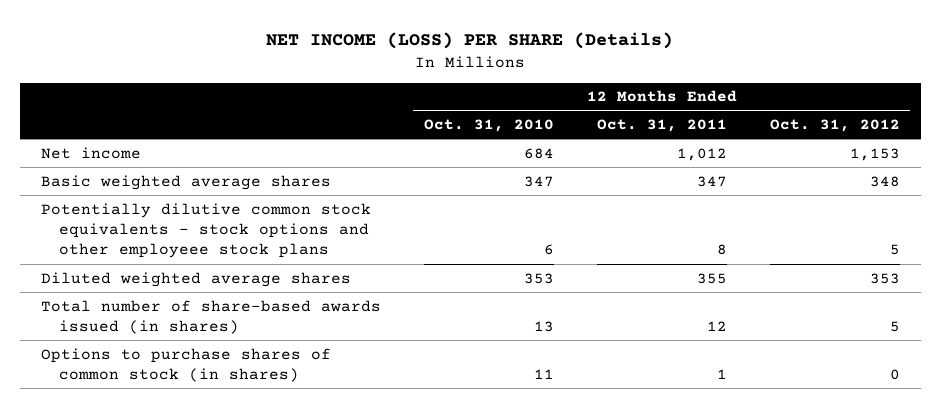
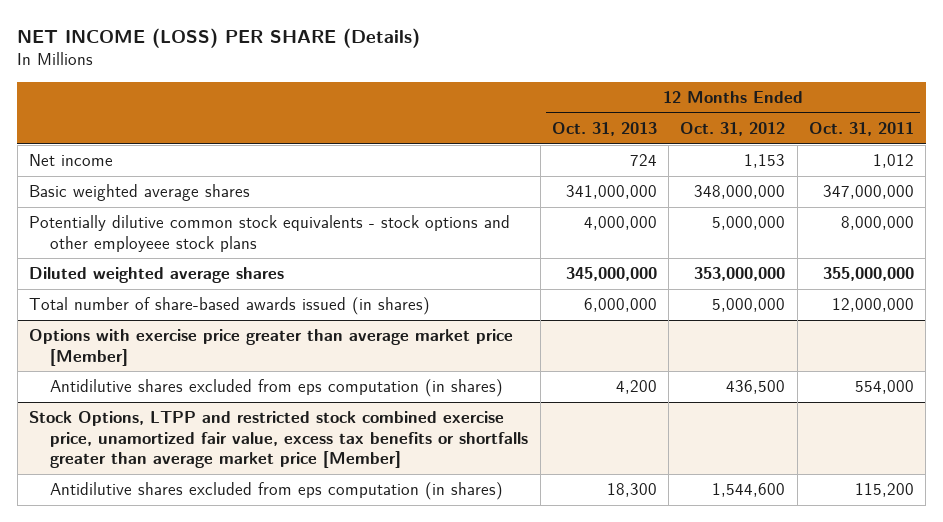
- | 12 Months Ended Oct. 31, 2010 | 12 Months Ended Oct. 31, 2011 | 12 Months Ended Oct. 31, 2012
+ | 12 Months Ended Oct. 31, 2013 | 12 Months Ended Oct. 31, 2012 | 12 Months Ended Oct. 31, 2011
- Basic weighted average shares | 347 | 347 | 348
- Potentially dilutive common stock equivalents - stock options and other employeee stock plans | 6 | 8 | 5
- Diluted weighted average shares | 353 | 355 | 353
- Total number of share-based awards issued (in shares) | 13 | 12 | 5
- Options to purchase shares of common stock (in shares) | 11 | 1 | 0
+ Basic weighted average shares | 341,000,000 | 348,000,000 | 347,000,000
+ Potentially dilutive common stock equivalents - stock options and other employeee stock plans | 4,000,000 | 5,000,000 | 8,000,000
+ Diluted weighted average shares | 345,000,000 | 353,000,000 | 355,000,000
+ Total number of share-based awards issued (in shares) | 6,000,000 | 5,000,000 | 12,000,000
+ Options with exercise price greater than average market price [Member]
+ Antidilutive shares excluded from eps computation (in shares) | 4,200 | 436,500 | 554,000
+ Stock Options, LTPP and restricted stock combined exercise price, unamortized fair value, excess tax benefits or shortfalls greater than average market price [Member]
+ Antidilutive shares excluded from eps computation (in shares) | 18,300 | 1,544,600 | 115,200

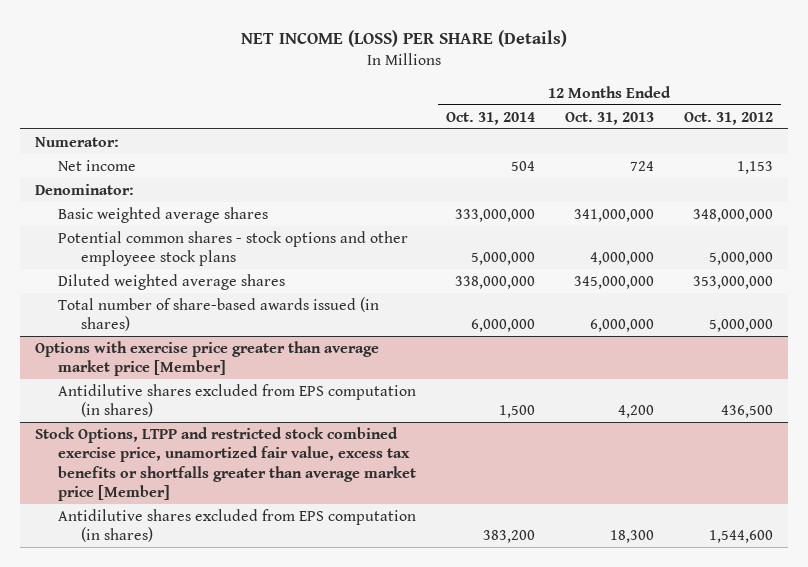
- | 12 Months Ended Oct. 31, 2013 | 12 Months Ended Oct. 31, 2012 | 12 Months Ended Oct. 31, 2011
+ | 12 Months Ended Oct. 31, 2014 | 12 Months Ended Oct. 31, 2013 | 12 Months Ended Oct. 31, 2012
+ Numerator:
+ Denominator:
- Potentially dilutive common stock equivalents - stock options and other employeee stock plans | 4,000,000 | 5,000,000 | 8,000,000
+ Potential common shares - stock options and other employeee stock plans | 5,000,000 | 4,000,000 | 5,000,000
@ Options with exercise price greater than average market price [Member]
- Antidilutive shares excluded from eps computation (in shares) | 4,200 | 436,500 | 554,000
+ Antidilutive shares excluded from EPS computation (in shares) | 1,500 | 4,200 | 436,500
@ Stock Options, LTPP and restricted stock combined exercise price, unamortized fair value, excess tax benefits or shortfalls greater than average market price [Member]
- Antidilutive shares excluded from eps computation (in shares) | 18,300 | 1,544,600 | 115,200
+ Antidilutive shares excluded from EPS computation (in shares) | 383,200 | 18,300 | 1,544,600

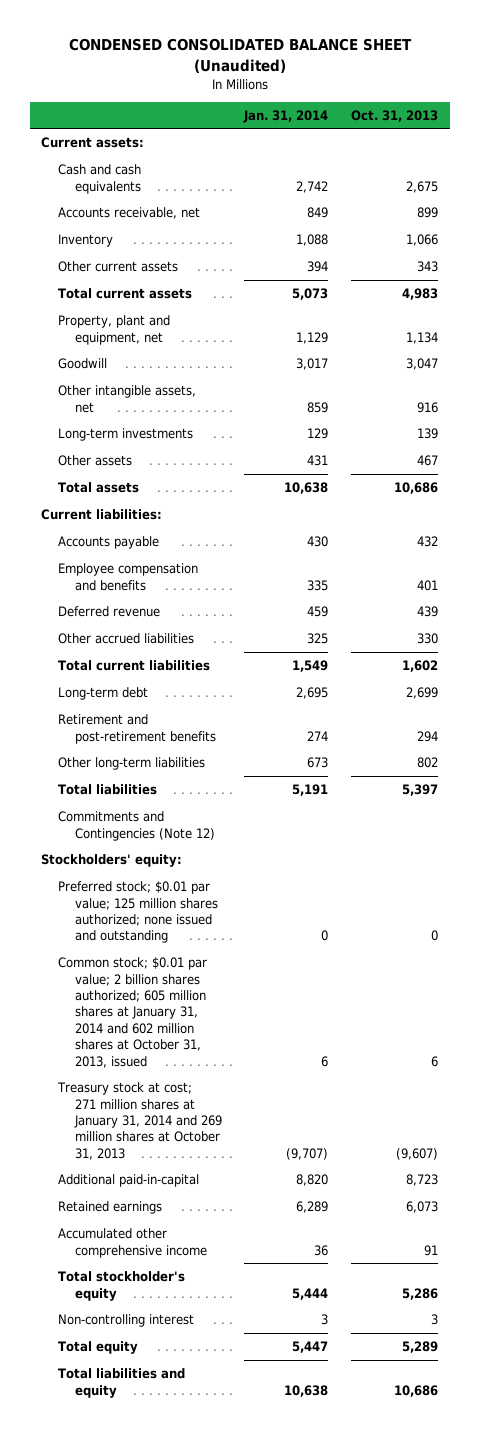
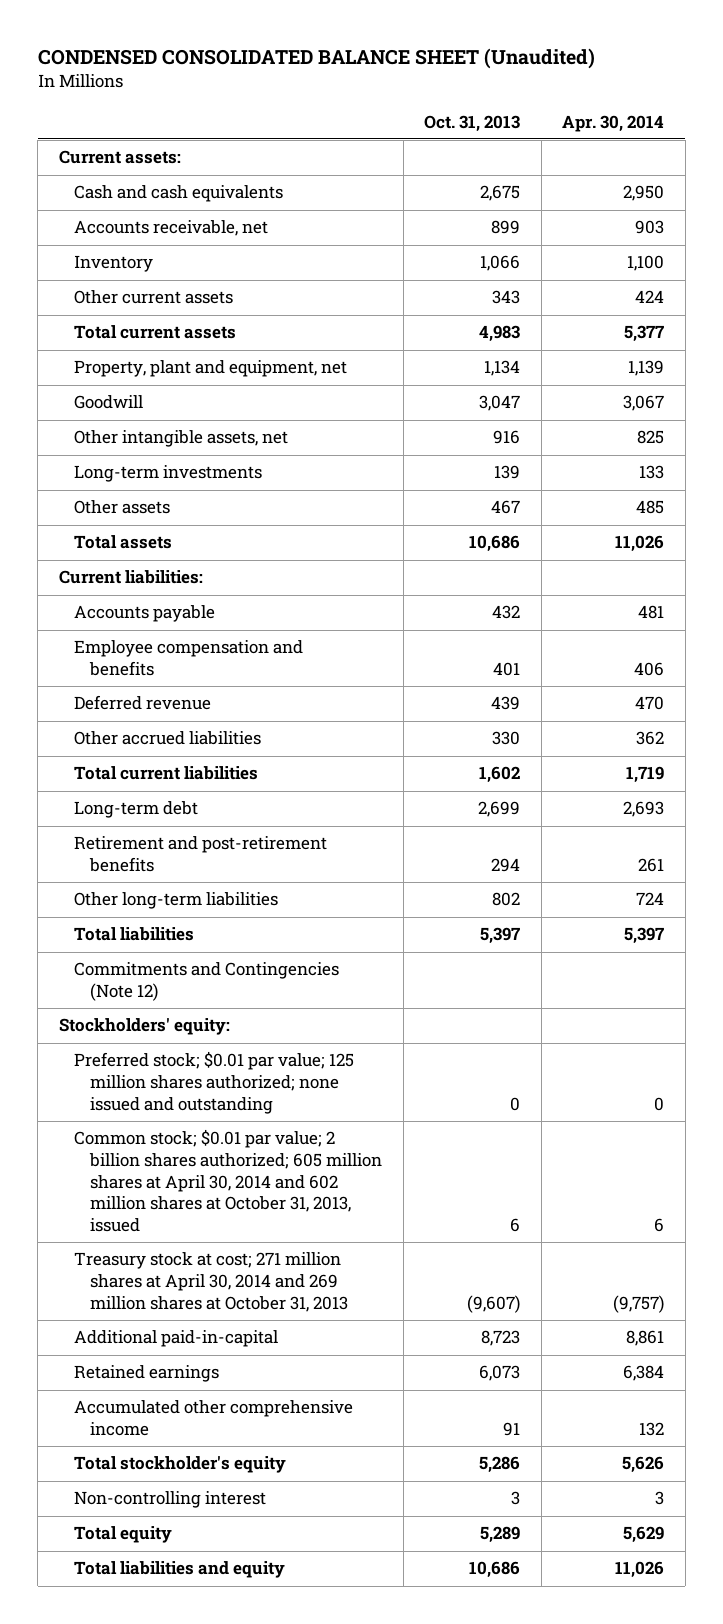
- | Jan. 31, 2014 | Oct. 31, 2013
+ | Oct. 31, 2013 | Apr. 30, 2014
- Common stock; $0.01 par value; 2 billion shares authorized; 605 million shares at January 31, 2014 and 602 million shares at October 31, 2013, issued | 6 | 6
- Treasury stock at cost; 271 million shares at January 31, 2014 and 269 million shares at October 31, 2013 | (9,707) | (9,607)
+ Common stock; $0.01 par value; 2 billion shares authorized; 605 million shares at April 30, 2014 and 602 million shares at October 31, 2013, issued | 6 | 6
+ Treasury stock at cost; 271 million shares at April 30, 2014 and 269 million shares at October 31, 2013 | (9,607) | (9,757)

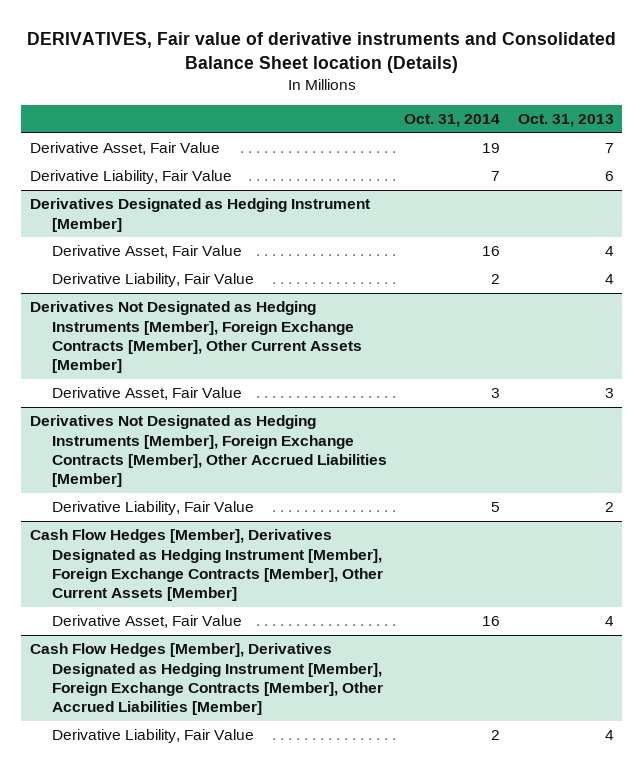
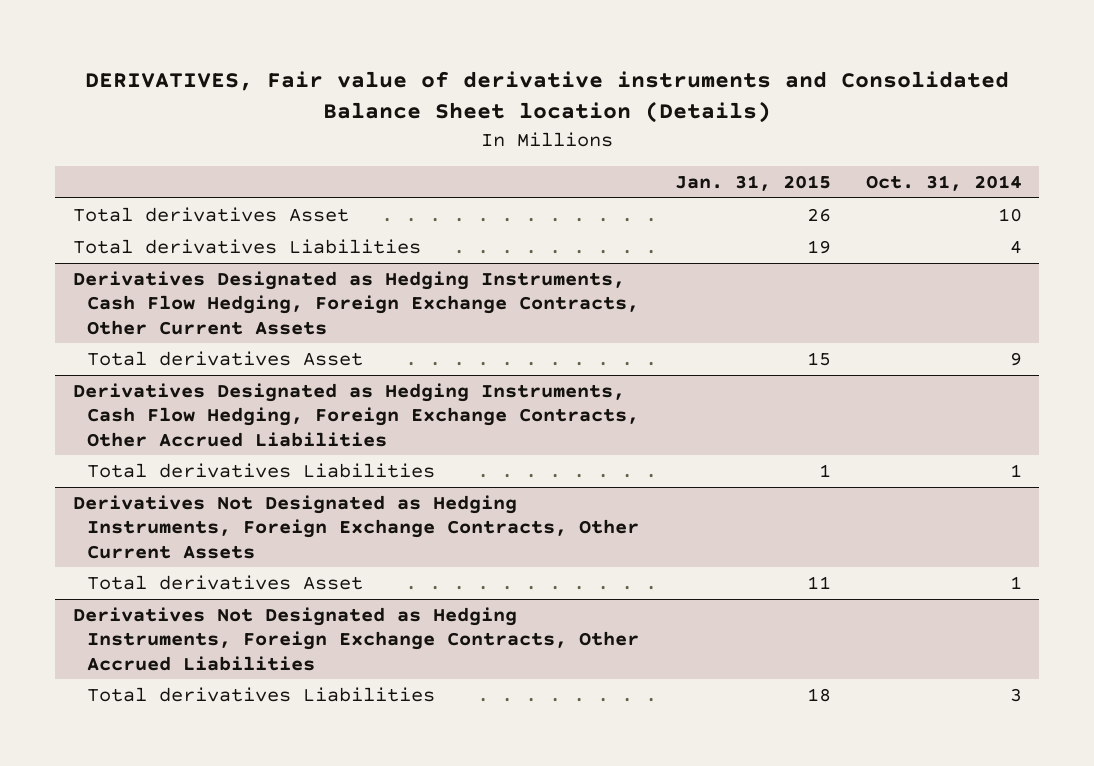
- | Oct. 31, 2014 | Oct. 31, 2013
+ | Jan. 31, 2015 | Oct. 31, 2014
- Derivative Asset, Fair Value | 19 | 7
- Derivative Liability, Fair Value | 7 | 6
- Derivatives Designated as Hedging Instrument [Member]
- Derivative Asset, Fair Value | 16 | 4
- Derivative Liability, Fair Value | 2 | 4
- Derivatives Not Designated as Hedging Instruments [Member], Foreign Exchange Contracts [Member], Other Current Assets [Member]
- Derivative Asset, Fair Value | 3 | 3
- Derivatives Not Designated as Hedging Instruments [Member], Foreign Exchange Contracts [Member], Other Accrued Liabilities [Member]
- Derivative Liability, Fair Value | 5 | 2
- Cash Flow Hedges [Member], Derivatives Designated as Hedging Instrument [Member], Foreign Exchange Contracts [Member], Other Current Assets [Member]
- Derivative Asset, Fair Value | 16 | 4
- Cash Flow Hedges [Member], Derivatives Designated as Hedging Instrument [Member], Foreign Exchange Contracts [Member], Other Accrued Liabilities [Member]
- Derivative Liability, Fair Value | 2 | 4
+ Total derivatives Asset | 26 | 10
+ Total derivatives Liabilities | 19 | 4
+ Derivatives Designated as Hedging Instruments, Cash Flow Hedging, Foreign Exchange Contracts, Other Current Assets
+ Total derivatives Asset | 15 | 9
+ Derivatives Designated as Hedging Instruments, Cash Flow Hedging, Foreign Exchange Contracts, Other Accrued Liabilities
+ Total derivatives Liabilities | 1 | 1
+ Derivatives Not Designated as Hedging Instruments, Foreign Exchange Contracts, Other Current Assets
+ Total derivatives Asset | 11 | 1
+ Derivatives Not Designated as Hedging Instruments, Foreign Exchange Contracts, Other Accrued Liabilities
+ Total derivatives Liabilities | 18 | 3

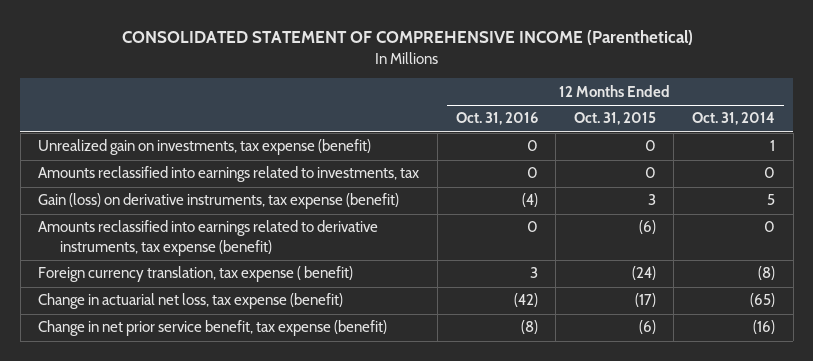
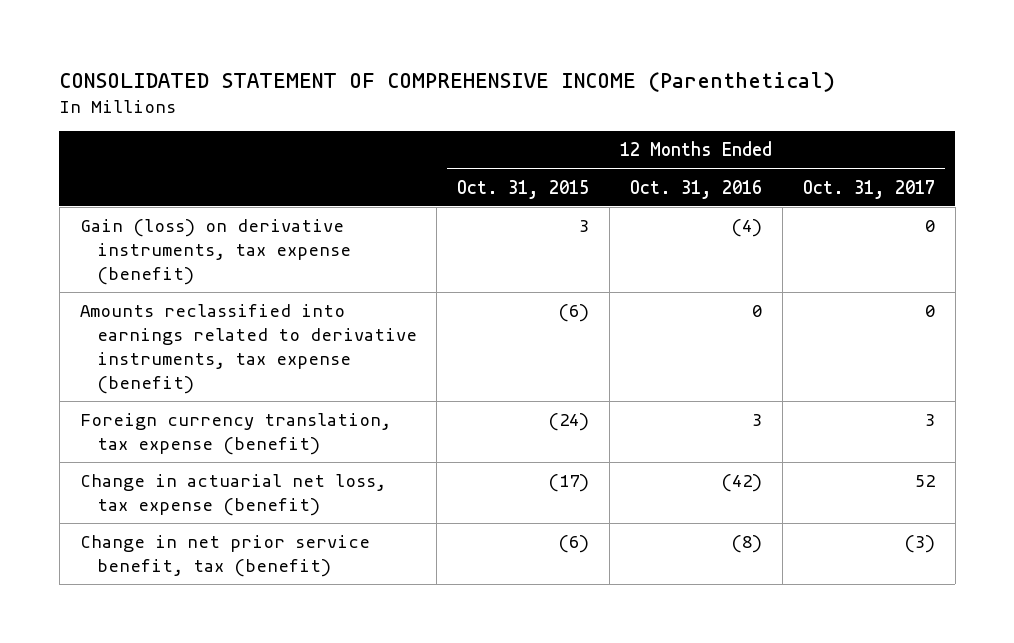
- | 12 Months Ended Oct. 31, 2016 | 12 Months Ended Oct. 31, 2015 | 12 Months Ended Oct. 31, 2014
+ | 12 Months Ended Oct. 31, 2015 | 12 Months Ended Oct. 31, 2016 | 12 Months Ended Oct. 31, 2017
- Unrealized gain on investments, tax expense (benefit) | 0 | 0 | 1
- Amounts reclassified into earnings related to investments, tax | 0 | 0 | 0
- Foreign currency translation, tax expense ( benefit) | 3 | (24) | (8)
+ Foreign currency translation, tax expense (benefit) | (24) | 3 | 3
- Change in net prior service benefit, tax expense (benefit) | (8) | (6) | (16)
+ Change in net prior service benefit, tax (benefit) | (6) | (8) | (3)

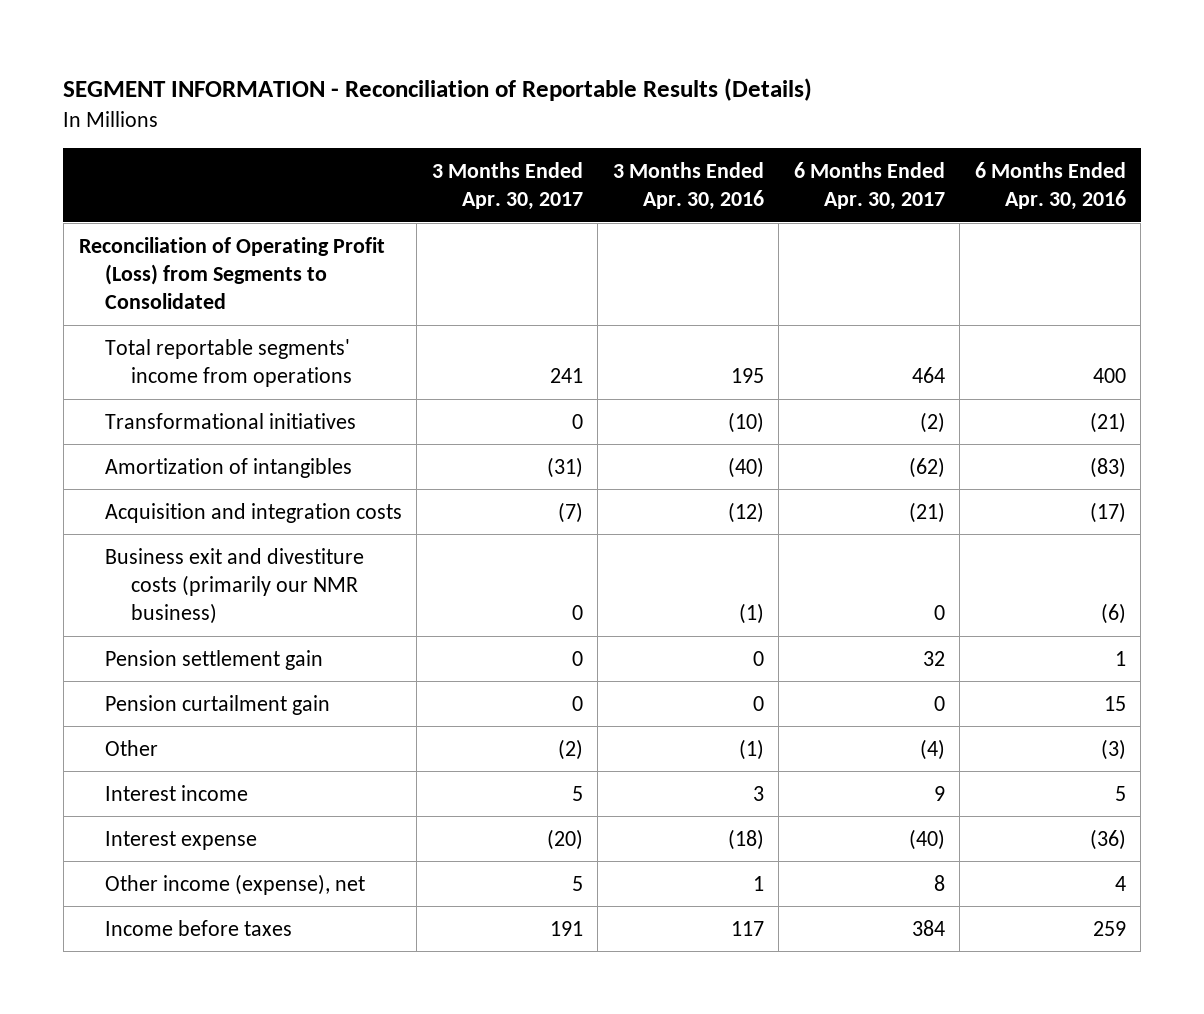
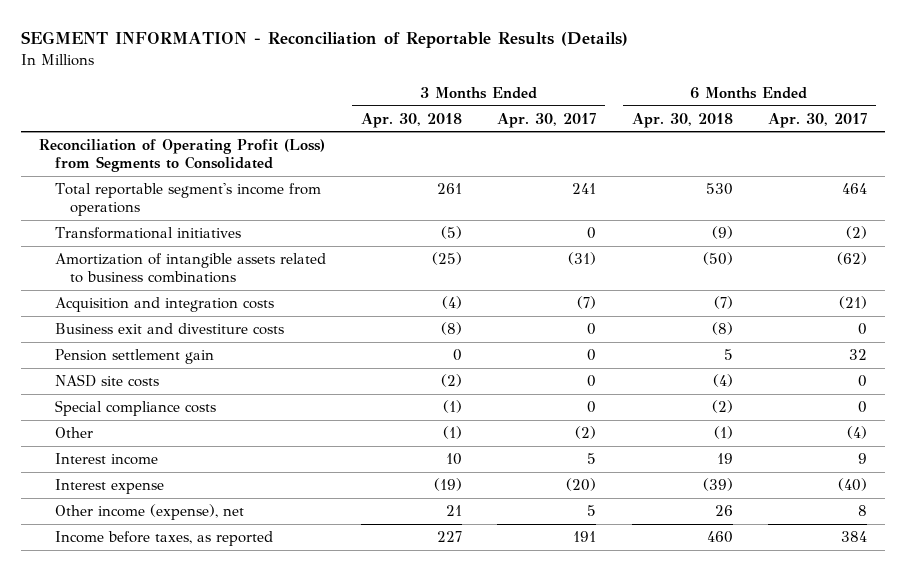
- | 3 Months Ended Apr. 30, 2017 | 3 Months Ended Apr. 30, 2016 | 6 Months Ended Apr. 30, 2017 | 6 Months Ended Apr. 30, 2016
+ | 3 Months Ended Apr. 30, 2018 | 3 Months Ended Apr. 30, 2017 | 6 Months Ended Apr. 30, 2018 | 6 Months Ended Apr. 30, 2017
- Total reportable segments' income from operations | 241 | 195 | 464 | 400
+ Total reportable segment's income from operations | 261 | 241 | 530 | 464
- Amortization of intangibles | (31) | (40) | (62) | (83)
+ Amortization of intangible assets related to business combinations | (25) | (31) | (50) | (62)
- Business exit and divestiture costs (primarily our NMR business) | 0 | (1) | 0 | (6)
+ Business exit and divestiture costs | (8) | 0 | (8) | 0
- Pension curtailment gain | 0 | 0 | 0 | 15
+ NASD site costs | (2) | 0 | (4) | 0
+ Special compliance costs | (1) | 0 | (2) | 0
- Income before taxes | 191 | 117 | 384 | 259
+ Income before taxes, as reported | 227 | 191 | 460 | 384

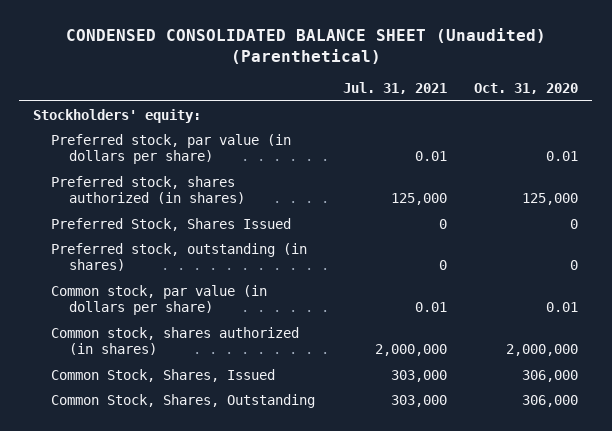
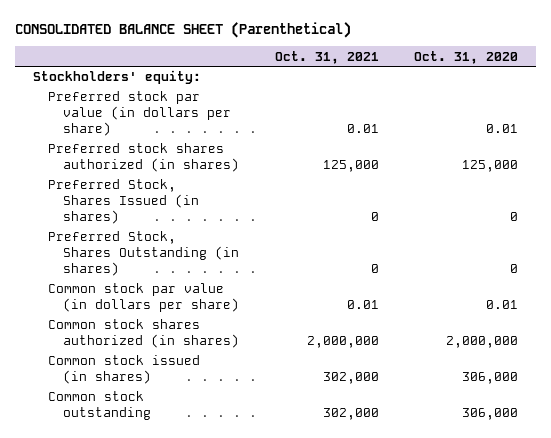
- CONDENSED CONSOLIDATED BALANCE SHEET (Unaudited) (Parenthetical)
+ CONSOLIDATED BALANCE SHEET (Parenthetical)
- | Jul. 31, 2021 | Oct. 31, 2020
+ | Oct. 31, 2021 | Oct. 31, 2020
- Preferred stock, par value (in dollars per share) | 0.01 | 0.01
- Preferred stock, shares authorized (in shares) | 125,000 | 125,000
- Preferred Stock, Shares Issued | 0 | 0
- Preferred stock, outstanding (in shares) | 0 | 0
- Common stock, par value (in dollars per share) | 0.01 | 0.01
- Common stock, shares authorized (in shares) | 2,000,000 | 2,000,000
- Common Stock, Shares, Issued | 303,000 | 306,000
- Common Stock, Shares, Outstanding | 303,000 | 306,000
+ Preferred stock par value (in dollars per share) | 0.01 | 0.01
+ Preferred stock shares authorized (in shares) | 125,000 | 125,000
+ Preferred Stock, Shares Issued (in shares) | 0 | 0
+ Preferred Stock, Shares Outstanding (in shares) | 0 | 0
+ Common stock par value (in dollars per share) | 0.01 | 0.01
+ Common stock shares authorized (in shares) | 2,000,000 | 2,000,000
+ Common stock issued (in shares) | 302,000 | 306,000
+ Common stock outstanding | 302,000 | 306,000

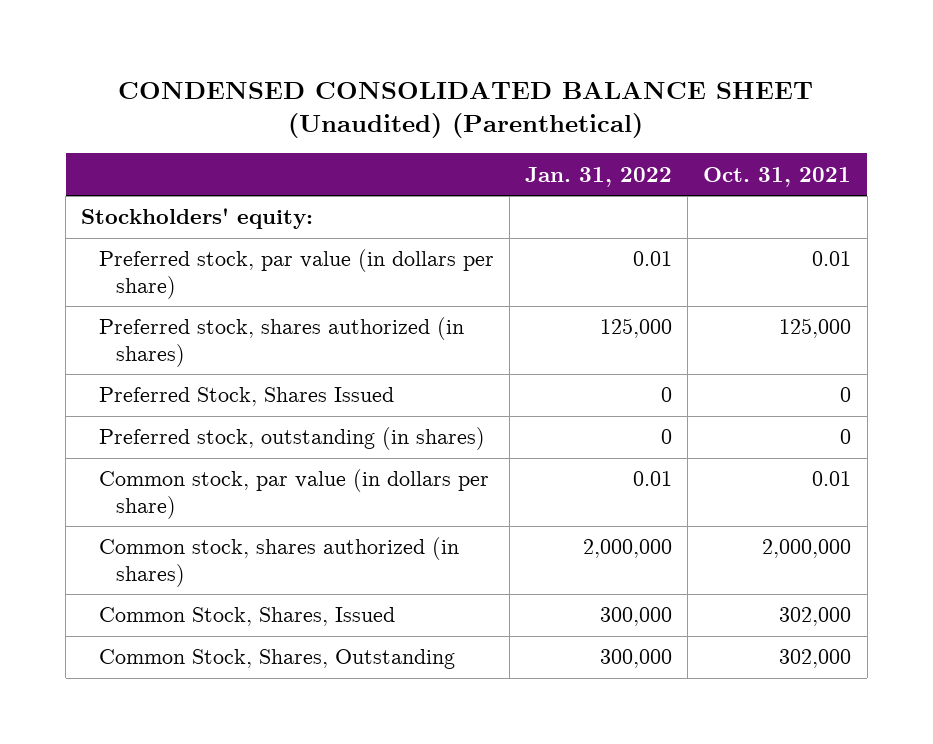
- CONSOLIDATED BALANCE SHEET (Parenthetical)
+ CONDENSED CONSOLIDATED BALANCE SHEET (Unaudited) (Parenthetical)
- | Oct. 31, 2021 | Oct. 31, 2020
+ | Jan. 31, 2022 | Oct. 31, 2021
- Preferred stock par value (in dollars per share) | 0.01 | 0.01
- Preferred stock shares authorized (in shares) | 125,000 | 125,000
- Preferred Stock, Shares Issued (in shares) | 0 | 0
- Preferred Stock, Shares Outstanding (in shares) | 0 | 0
- Common stock par value (in dollars per share) | 0.01 | 0.01
- Common stock shares authorized (in shares) | 2,000,000 | 2,000,000
- Common stock issued (in shares) | 302,000 | 306,000
- Common stock outstanding | 302,000 | 306,000
+ Preferred stock, par value (in dollars per share) | 0.01 | 0.01
+ Preferred stock, shares authorized (in shares) | 125,000 | 125,000
+ Preferred Stock, Shares Issued | 0 | 0
+ Preferred stock, outstanding (in shares) | 0 | 0
+ Common stock, par value (in dollars per share) | 0.01 | 0.01
+ Common stock, shares authorized (in shares) | 2,000,000 | 2,000,000
+ Common Stock, Shares, Issued | 300,000 | 302,000
+ Common Stock, Shares, Outstanding | 300,000 | 302,000

